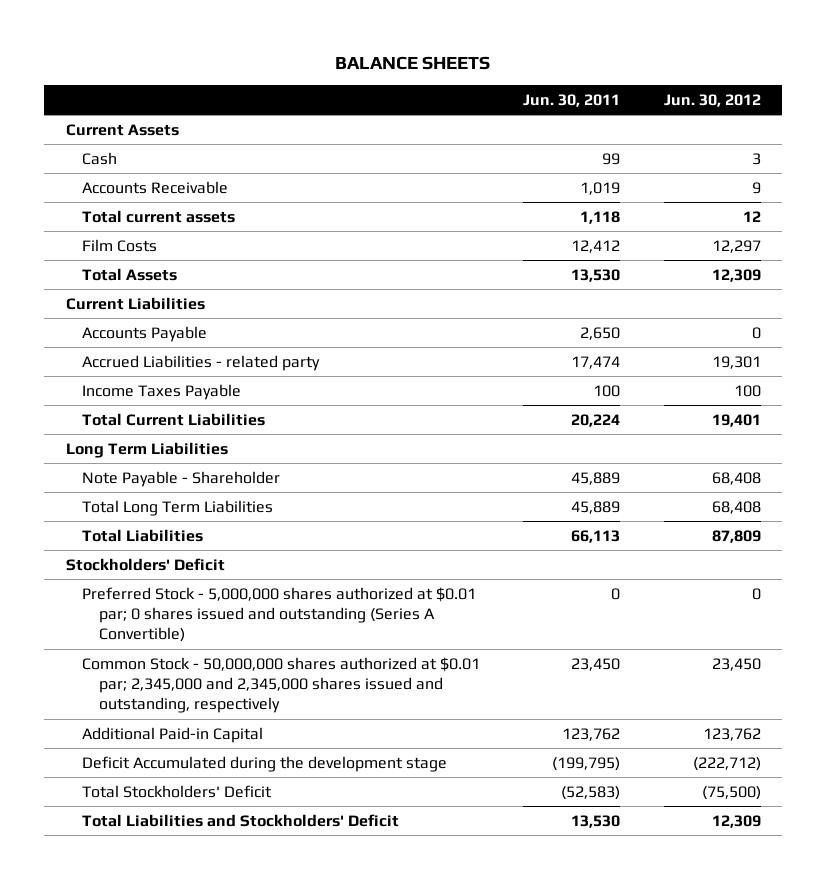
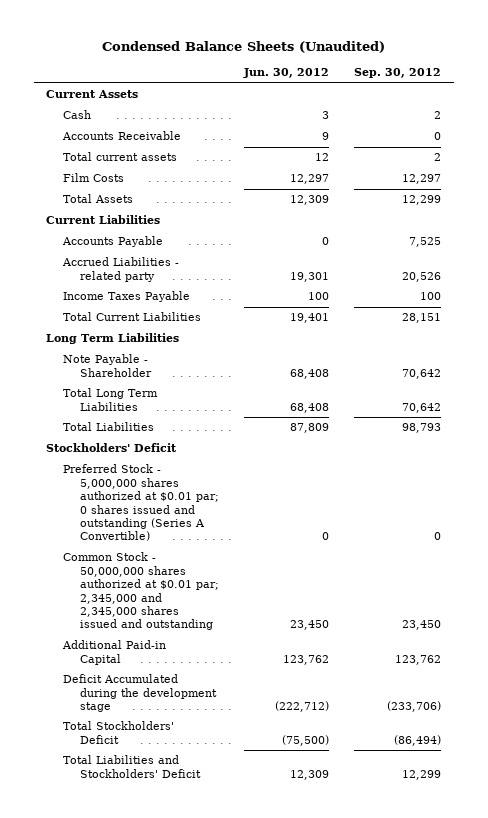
- BALANCE SHEETS
+ Condensed Balance Sheets (Unaudited)
- | Jun. 30, 2011 | Jun. 30, 2012
+ | Jun. 30, 2012 | Sep. 30, 2012
- Common Stock - 50,000,000 shares authorized at $0.01 par; 2,345,000 and 2,345,000 shares issued and outstanding, respectively | 23,450 | 23,450
+ Common Stock - 50,000,000 shares authorized at $0.01 par; 2,345,000 and 2,345,000 shares issued and outstanding | 23,450 | 23,450

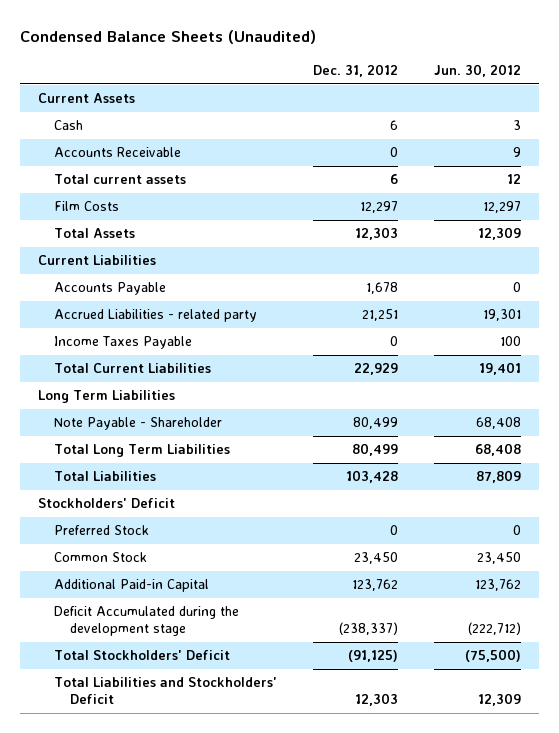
- | Jun. 30, 2012 | Sep. 30, 2012
+ | Dec. 31, 2012 | Jun. 30, 2012
- Preferred Stock - 5,000,000 shares authorized at $0.01 par; 0 shares issued and outstanding (Series A Convertible) | 0 | 0
- Common Stock - 50,000,000 shares authorized at $0.01 par; 2,345,000 and 2,345,000 shares issued and outstanding | 23,450 | 23,450
+ Preferred Stock | 0 | 0
+ Common Stock | 23,450 | 23,450

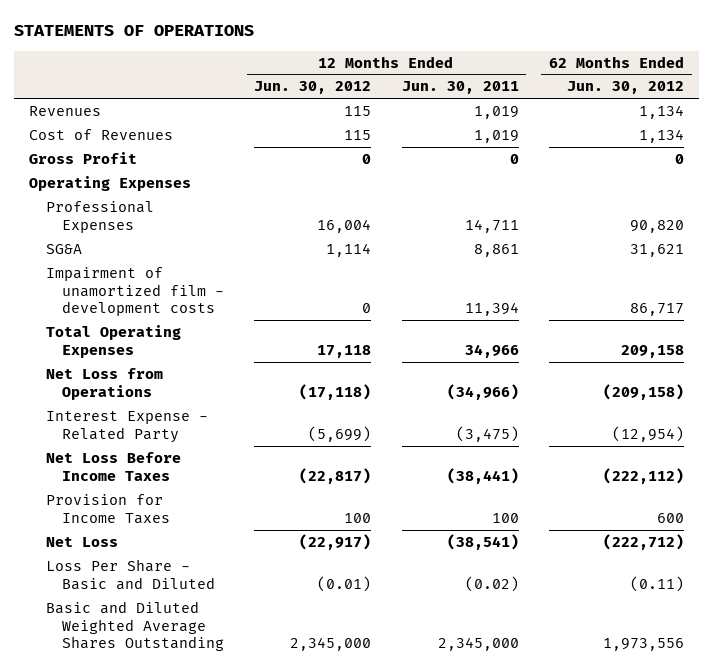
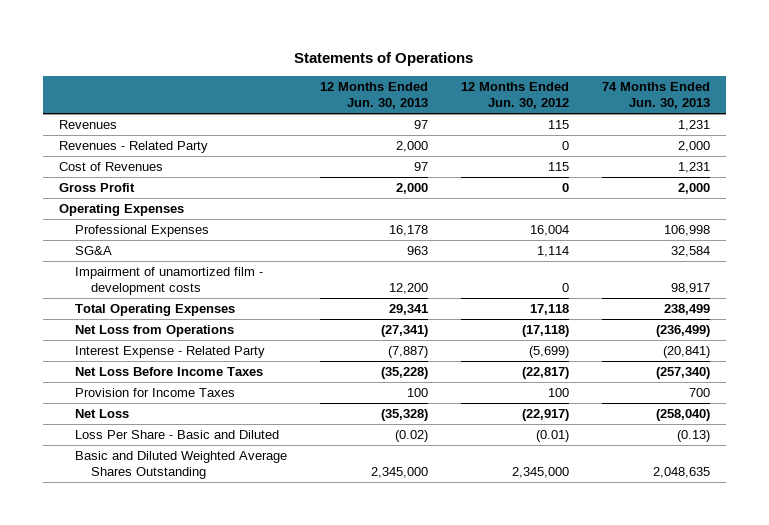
- STATEMENTS OF OPERATIONS
+ Statements of Operations
- | 12 Months Ended Jun. 30, 2012 | 12 Months Ended Jun. 30, 2011 | 62 Months Ended Jun. 30, 2012
+ | 12 Months Ended Jun. 30, 2013 | 12 Months Ended Jun. 30, 2012 | 74 Months Ended Jun. 30, 2013
+ Revenues - Related Party | 2,000 | 0 | 2,000

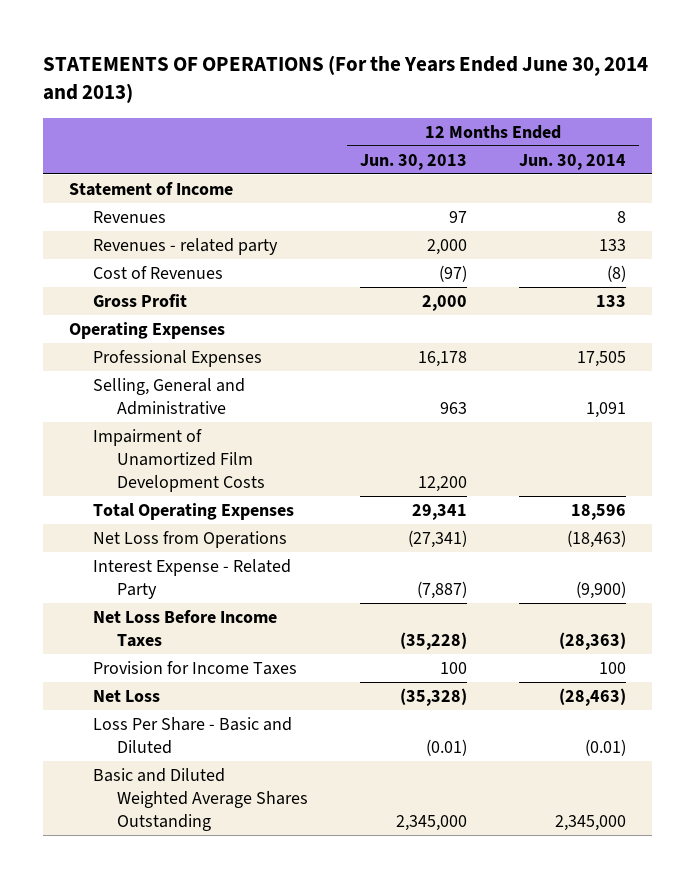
- Statements of Operations
+ STATEMENTS OF OPERATIONS (For the Years Ended June 30, 2014 and 2013)
- | 12 Months Ended Jun. 30, 2013 | 12 Months Ended Jun. 30, 2012 | 74 Months Ended Jun. 30, 2013
+ | 12 Months Ended Jun. 30, 2013 | 12 Months Ended Jun. 30, 2014
+ Statement of Income
- Revenues - Related Party | 2,000 | 0 | 2,000
- Cost of Revenues | 97 | 115 | 1,231
+ Revenues - related party | 2,000 | 133
+ Cost of Revenues | (97) | (8)
- SG&A | 963 | 1,114 | 32,584
- Impairment of unamortized film - development costs | 12,200 | 0 | 98,917
+ Selling, General and Administrative | 963 | 1,091
+ Impairment of Unamortized Film Development Costs | 12,200 |
- Loss Per Share - Basic and Diluted | (0.02) | (0.01) | (0.13)
+ Loss Per Share - Basic and Diluted | (0.01) | (0.01)

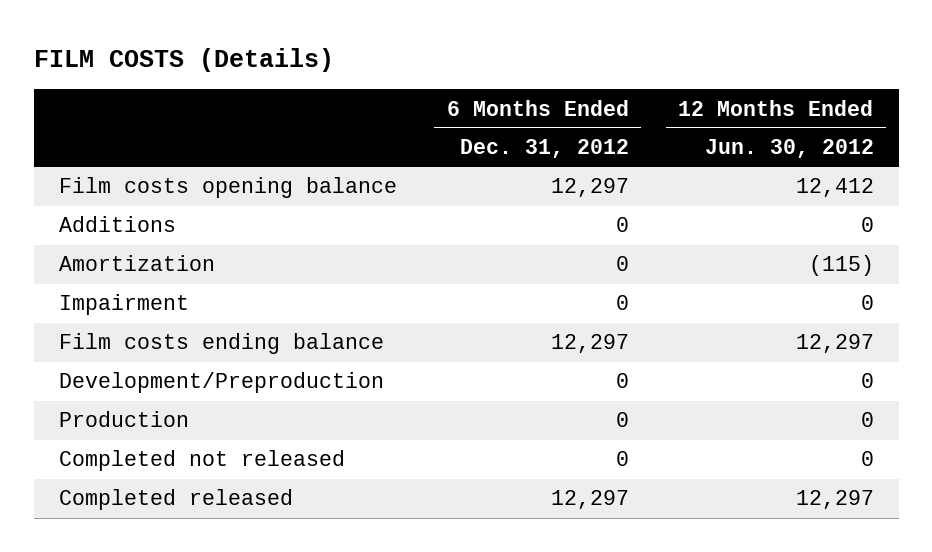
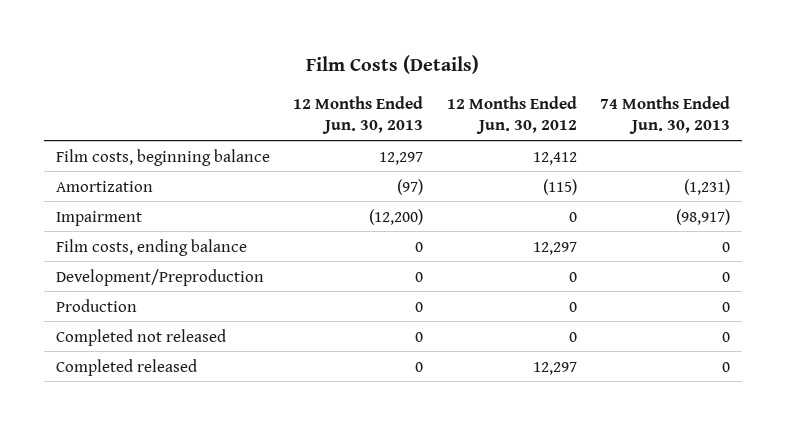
- FILM COSTS (Details)
+ Film Costs (Details)
- | 6 Months Ended Dec. 31, 2012 | 12 Months Ended Jun. 30, 2012
+ | 12 Months Ended Jun. 30, 2013 | 12 Months Ended Jun. 30, 2012 | 74 Months Ended Jun. 30, 2013
- Film costs opening balance | 12,297 | 12,412
- Additions | 0 | 0
+ Film costs, beginning balance | 12,297 | 12,412 |
- Film costs ending balance | 12,297 | 12,297
+ Film costs, ending balance | 0 | 12,297 | 0

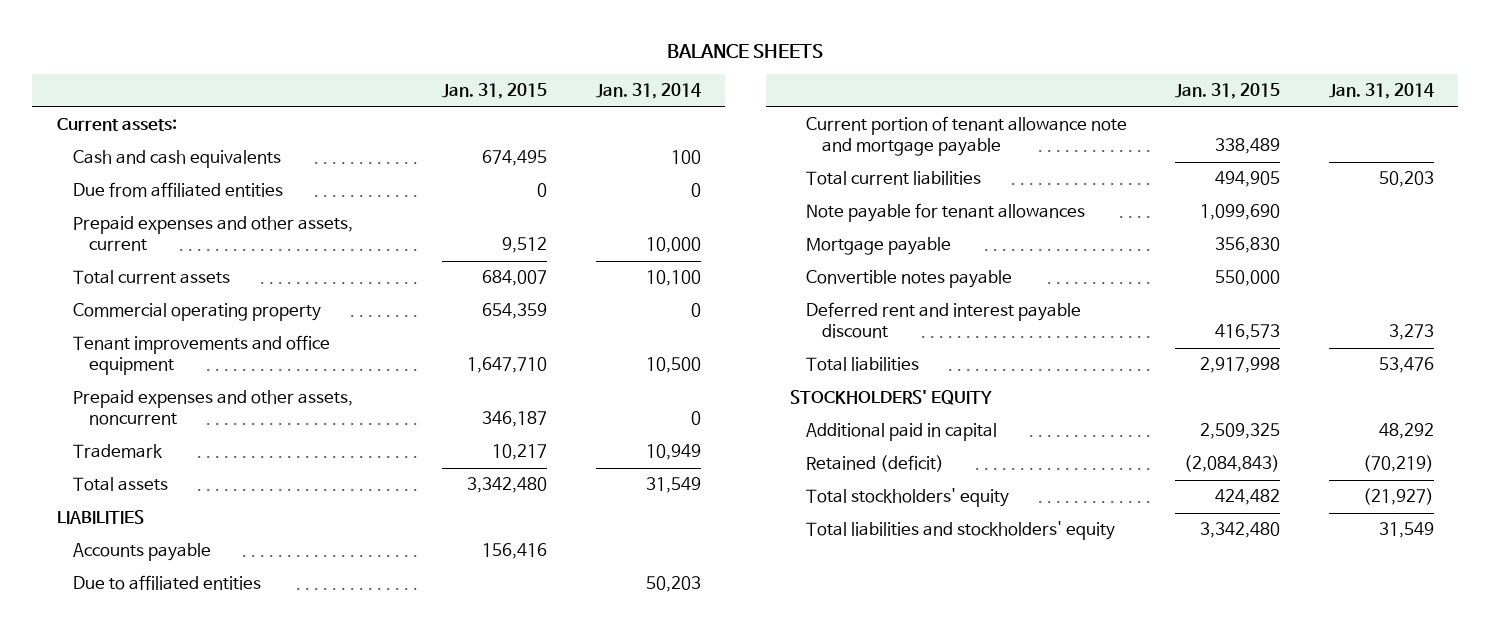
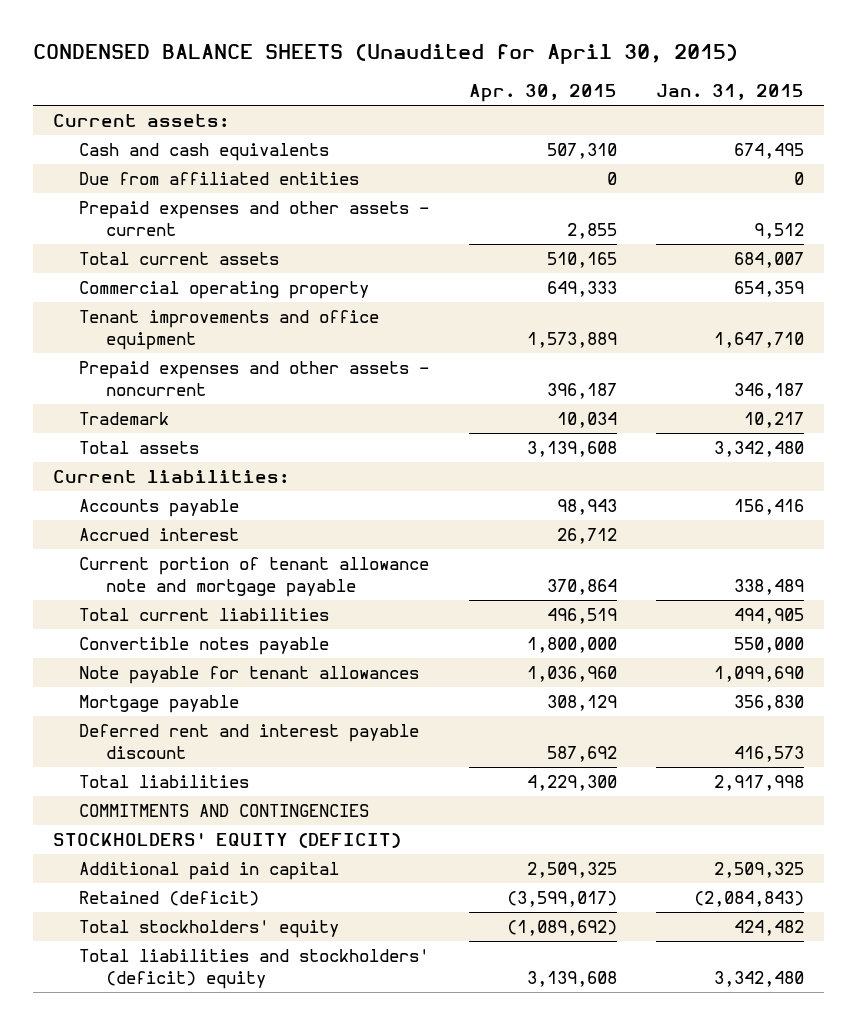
- BALANCE SHEETS
+ CONDENSED BALANCE SHEETS (Unaudited for April 30, 2015)
- | Jan. 31, 2015 | Jan. 31, 2014
+ | Apr. 30, 2015 | Jan. 31, 2015
- Prepaid expenses and other assets, current | 9,512 | 10,000
+ Prepaid expenses and other assets - current | 2,855 | 9,512
- Prepaid expenses and other assets, noncurrent | 346,187 | 0
+ Prepaid expenses and other assets - noncurrent | 396,187 | 346,187
- LIABILITIES
+ Current liabilities:
- Due to affiliated entities | | 50,203
+ Accrued interest | 26,712 |
moved up: Convertible notes payable | 1,800,000 | 550,000
- STOCKHOLDERS' EQUITY
+ COMMITMENTS AND CONTINGENCIES
+ STOCKHOLDERS' EQUITY (DEFICIT)
- Total liabilities and stockholders' equity | 3,342,480 | 31,549
+ Total liabilities and stockholders' (deficit) equity | 3,139,608 | 3,342,480

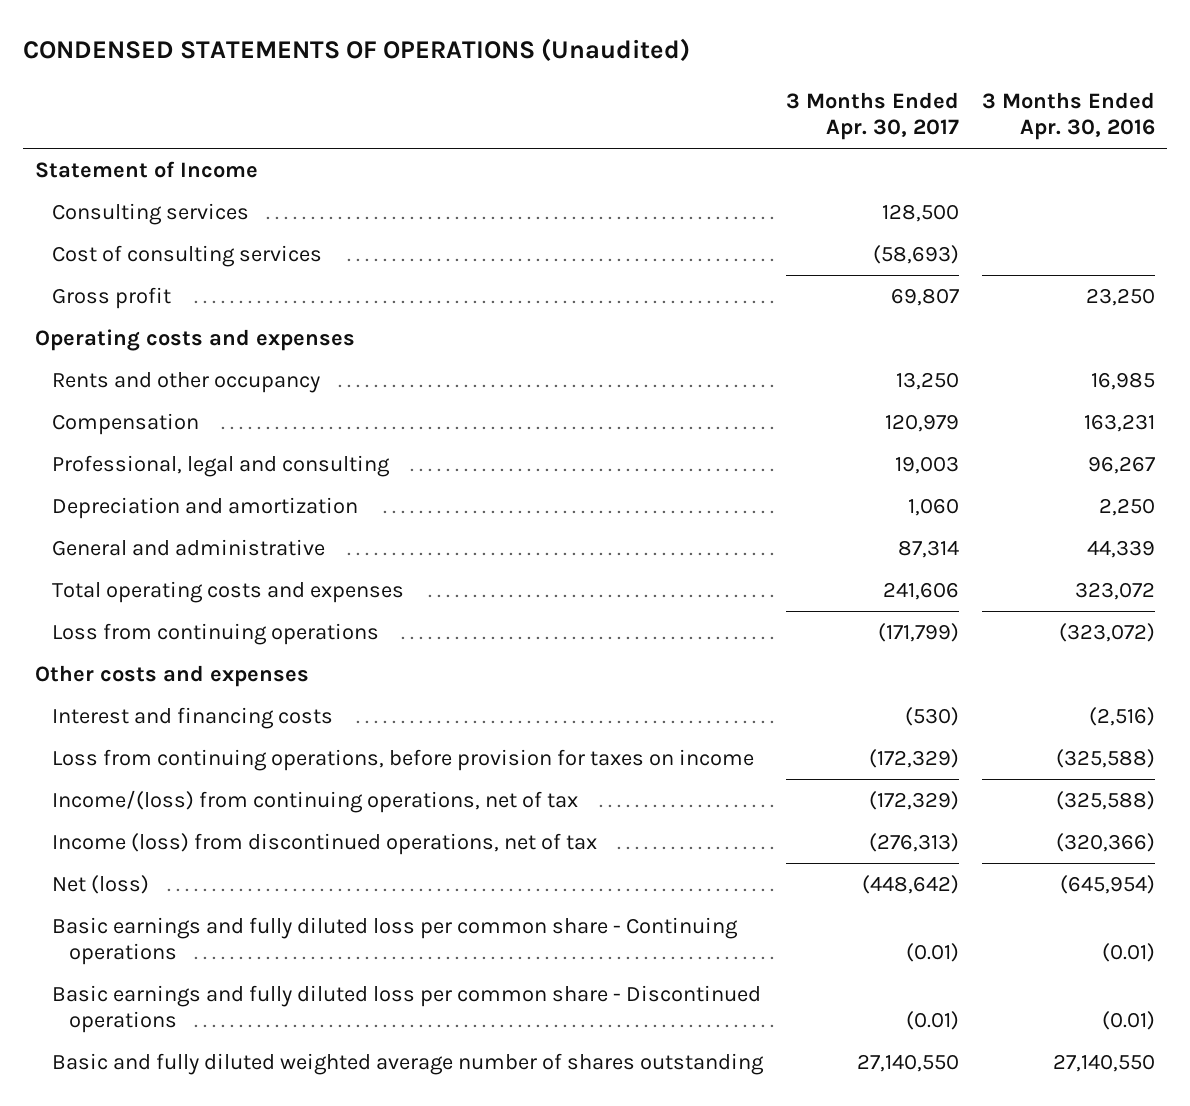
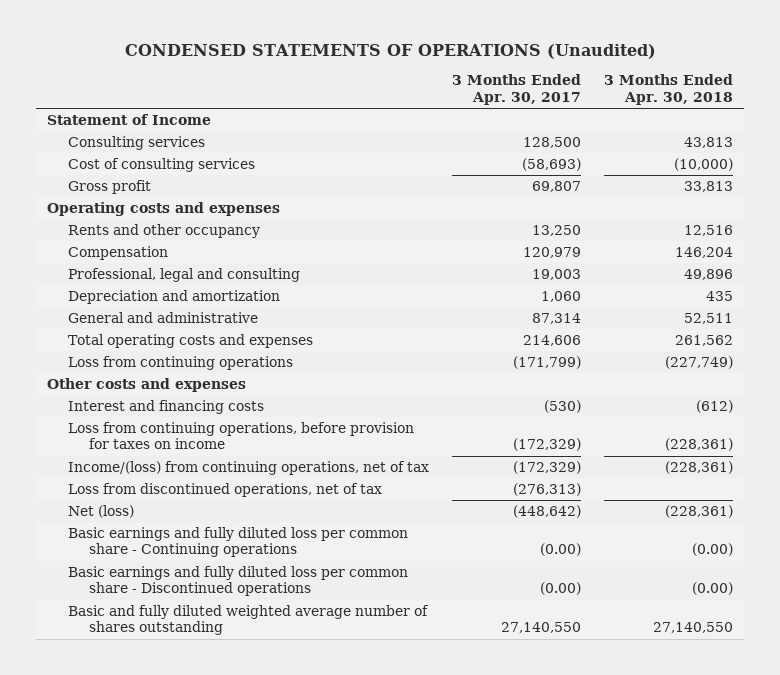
- | 3 Months Ended Apr. 30, 2017 | 3 Months Ended Apr. 30, 2016
+ | 3 Months Ended Apr. 30, 2017 | 3 Months Ended Apr. 30, 2018
- Total operating costs and expenses | 241,606 | 323,072
+ Total operating costs and expenses | 214,606 | 261,562
- Income (loss) from discontinued operations, net of tax | (276,313) | (320,366)
+ Loss from discontinued operations, net of tax | (276,313) |
- Basic earnings and fully diluted loss per common share - Continuing operations | (0.01) | (0.01)
- Basic earnings and fully diluted loss per common share - Discontinued operations | (0.01) | (0.01)
+ Basic earnings and fully diluted loss per common share - Continuing operations | (0.00) | (0.00)
+ Basic earnings and fully diluted loss per common share - Discontinued operations | (0.00) | (0.00)

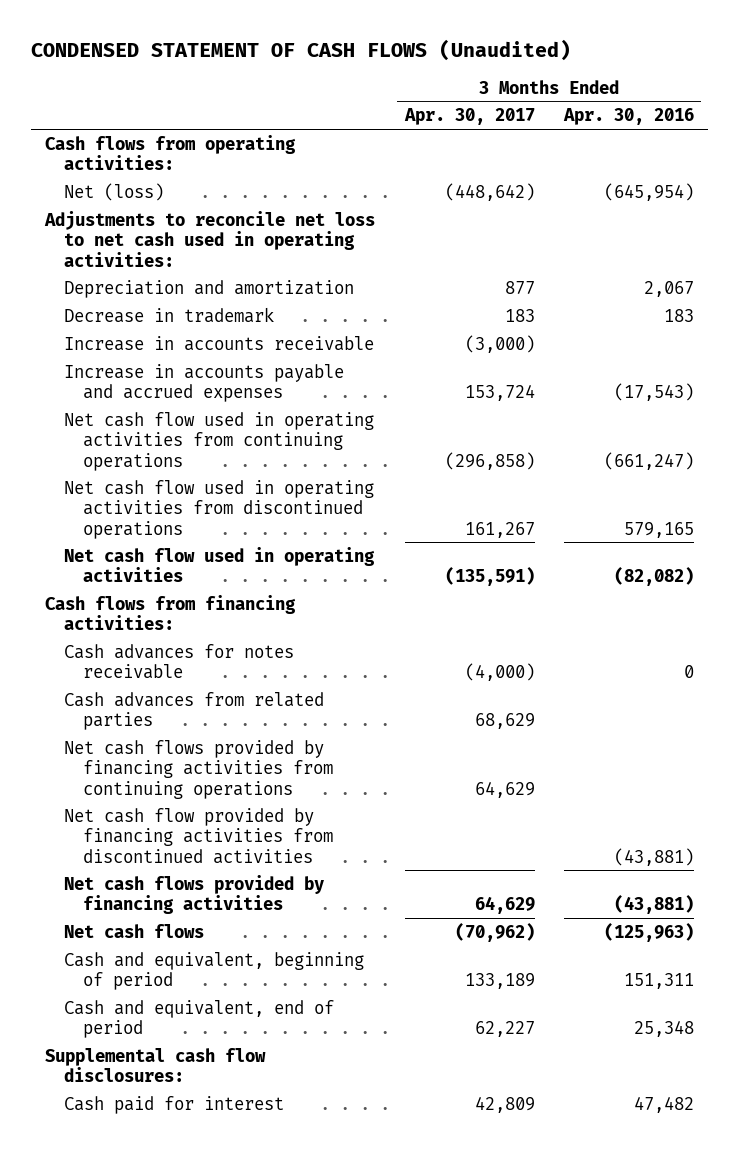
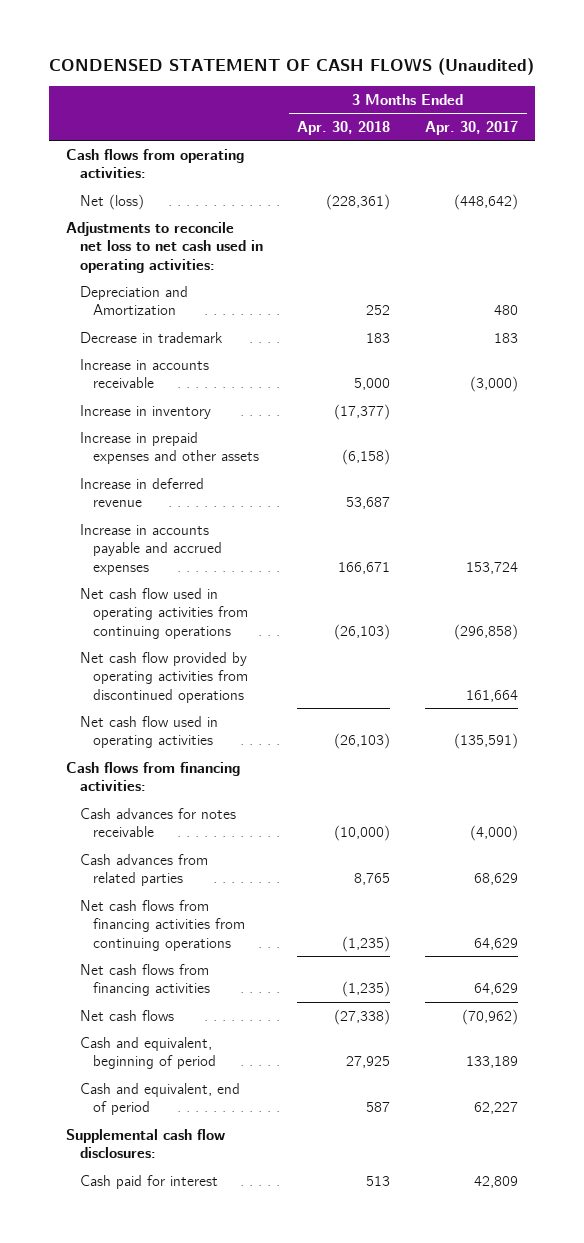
- | 3 Months Ended Apr. 30, 2017 | 3 Months Ended Apr. 30, 2016
+ | 3 Months Ended Apr. 30, 2018 | 3 Months Ended Apr. 30, 2017
- Depreciation and amortization | 877 | 2,067
+ Depreciation and Amortization | 252 | 480
+ Increase in inventory | (17,377) |
+ Increase in prepaid expenses and other assets | (6,158) |
+ Increase in deferred revenue | 53,687 |
- Net cash flow used in operating activities from discontinued operations | 161,267 | 579,165
+ Net cash flow provided by operating activities from discontinued operations | | 161,664
- Net cash flows provided by financing activities from continuing operations | 64,629 |
- Net cash flow provided by financing activities from discontinued activities | | (43,881)
- Net cash flows provided by financing activities | 64,629 | (43,881)
+ Net cash flows from financing activities from continuing operations | (1,235) | 64,629
+ Net cash flows from financing activities | (1,235) | 64,629

